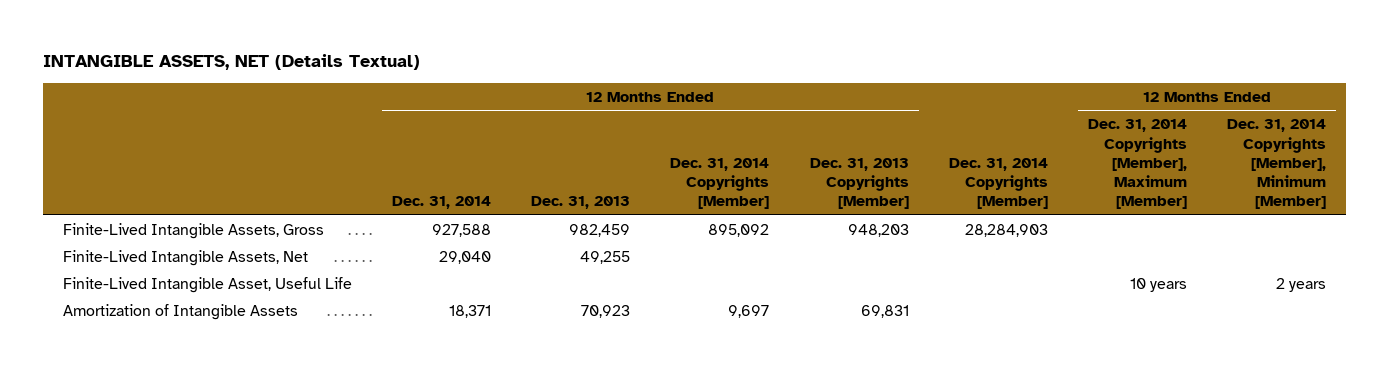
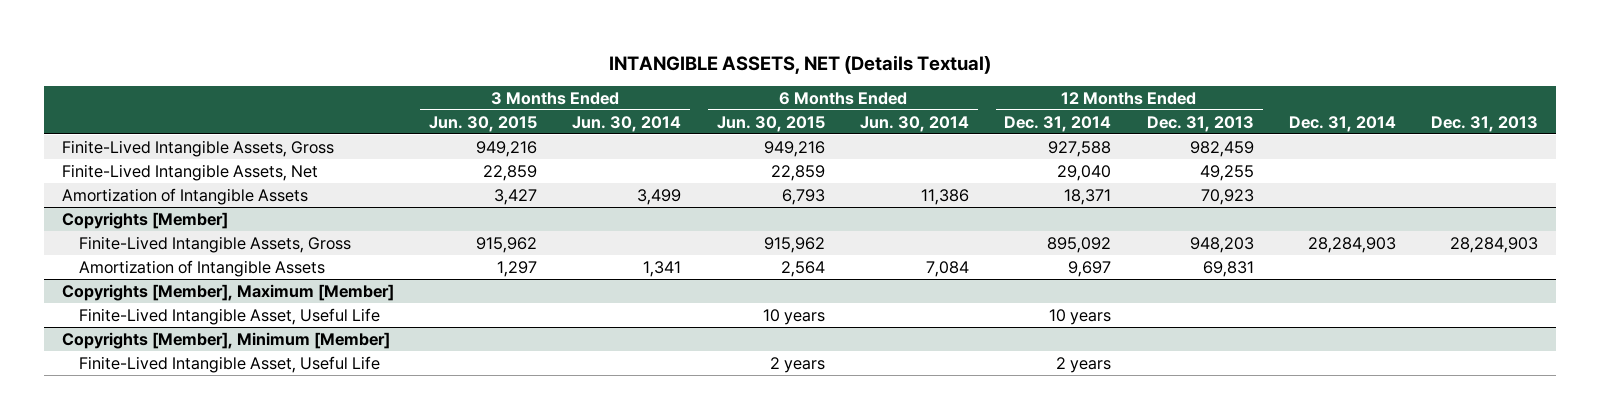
- | 12 Months Ended Dec. 31, 2014 | 12 Months Ended Dec. 31, 2013 | 12 Months Ended Dec. 31, 2014 Copyrights [Member] | 12 Months Ended Dec. 31, 2013 Copyrights [Member] | Dec. 31, 2014 Copyrights [Member] | 12 Months Ended Dec. 31, 2014 Copyrights [Member], Maximum [Member] | 12 Months Ended Dec. 31, 2014 Copyrights [Member], Minimum [Member]
+ | 3 Months Ended Jun. 30, 2015 | 3 Months Ended Jun. 30, 2014 | 6 Months Ended Jun. 30, 2015 | 6 Months Ended Jun. 30, 2014 | 12 Months Ended Dec. 31, 2014 | 12 Months Ended Dec. 31, 2013 | Dec. 31, 2014 | Dec. 31, 2013
- Finite-Lived Intangible Asset, Useful Life | | | | | | 10 years | 2 years
+ Copyrights [Member]
+ Finite-Lived Intangible Assets, Gross | 915,962 | | 915,962 | | 895,092 | 948,203 | 28,284,903 | 28,284,903
+ Amortization of Intangible Assets | 1,297 | 1,341 | 2,564 | 7,084 | 9,697 | 69,831 | |
+ Copyrights [Member], Maximum [Member]
+ Finite-Lived Intangible Asset, Useful Life | | | 10 years | | 10 years | | |
+ Copyrights [Member], Minimum [Member]
+ Finite-Lived Intangible Asset, Useful Life | | | 2 years | | 2 years | | |

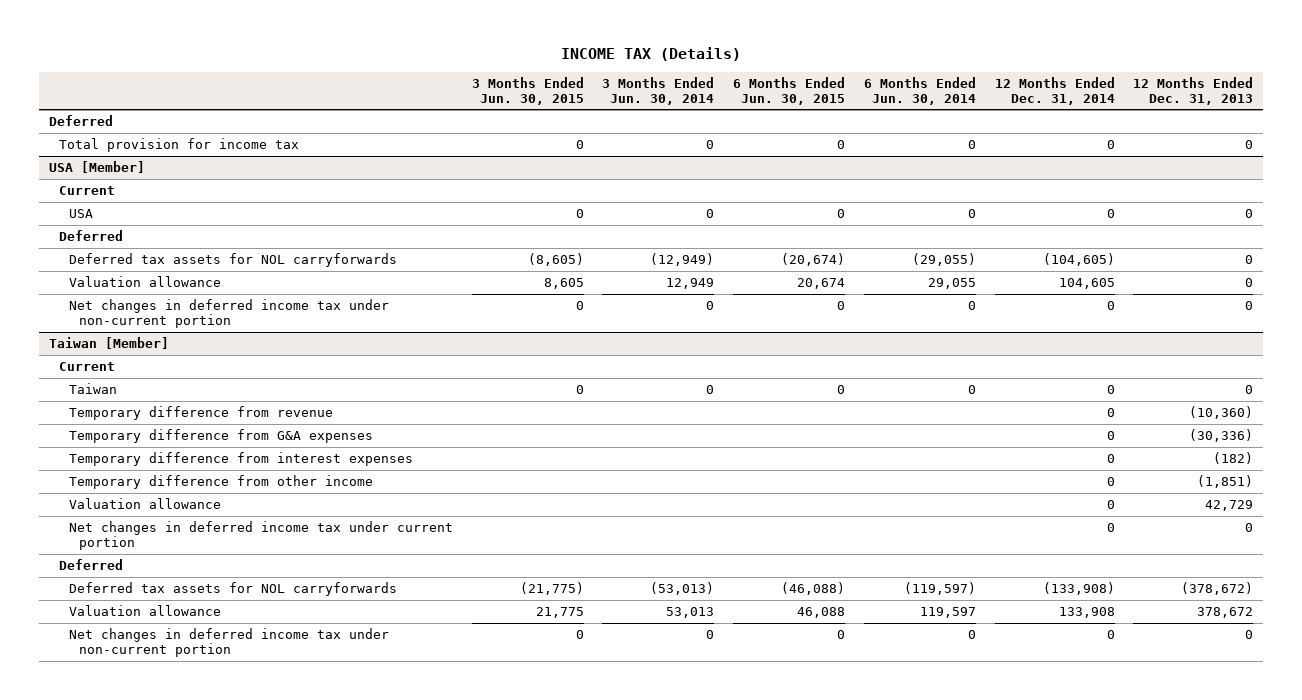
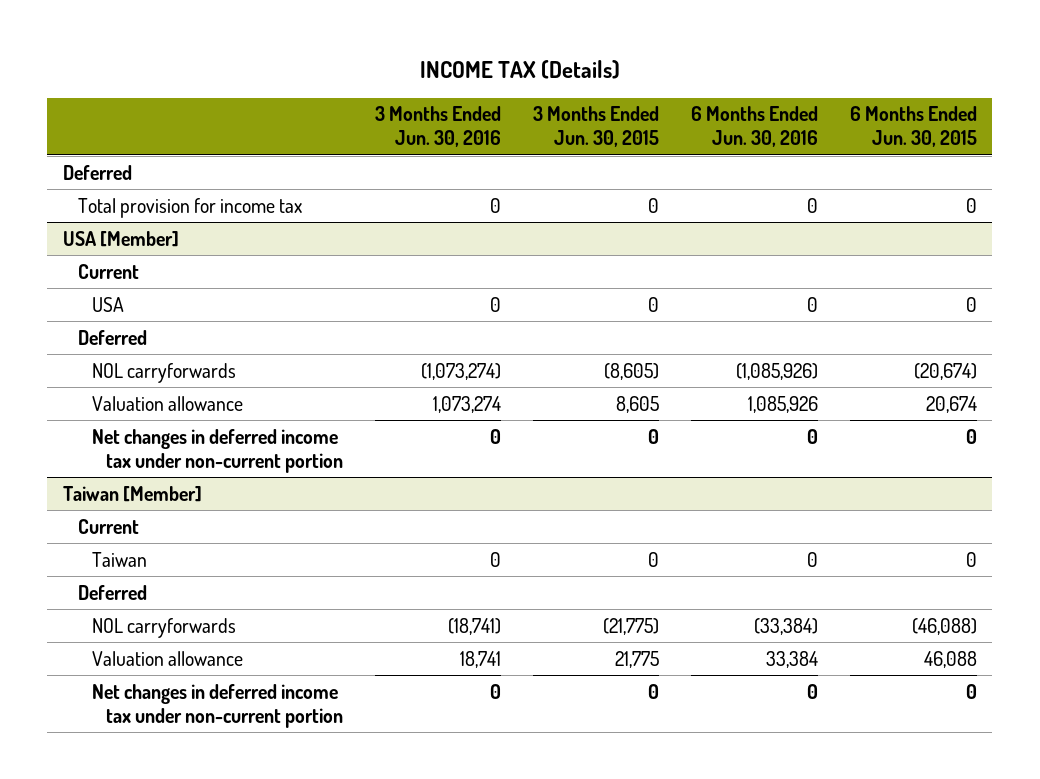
- | 3 Months Ended Jun. 30, 2015 | 3 Months Ended Jun. 30, 2014 | 6 Months Ended Jun. 30, 2015 | 6 Months Ended Jun. 30, 2014 | 12 Months Ended Dec. 31, 2014 | 12 Months Ended Dec. 31, 2013
+ | 3 Months Ended Jun. 30, 2016 | 3 Months Ended Jun. 30, 2015 | 6 Months Ended Jun. 30, 2016 | 6 Months Ended Jun. 30, 2015
@ USA [Member]
- Deferred tax assets for NOL carryforwards | (8,605) | (12,949) | (20,674) | (29,055) | (104,605) | 0
+ NOL carryforwards | (1,073,274) | (8,605) | (1,085,926) | (20,674)
@ Taiwan [Member]
- Temporary difference from revenue | | | | | 0 | (10,360)
- Temporary difference from G&A expenses | | | | | 0 | (30,336)
- Temporary difference from interest expenses | | | | | 0 | (182)
- Temporary difference from other income | | | | | 0 | (1,851)
- Valuation allowance | | | | | 0 | 42,729
- Net changes in deferred income tax under current portion | | | | | 0 | 0
- Deferred tax assets for NOL carryforwards | (21,775) | (53,013) | (46,088) | (119,597) | (133,908) | (378,672)
+ NOL carryforwards | (18,741) | (21,775) | (33,384) | (46,088)

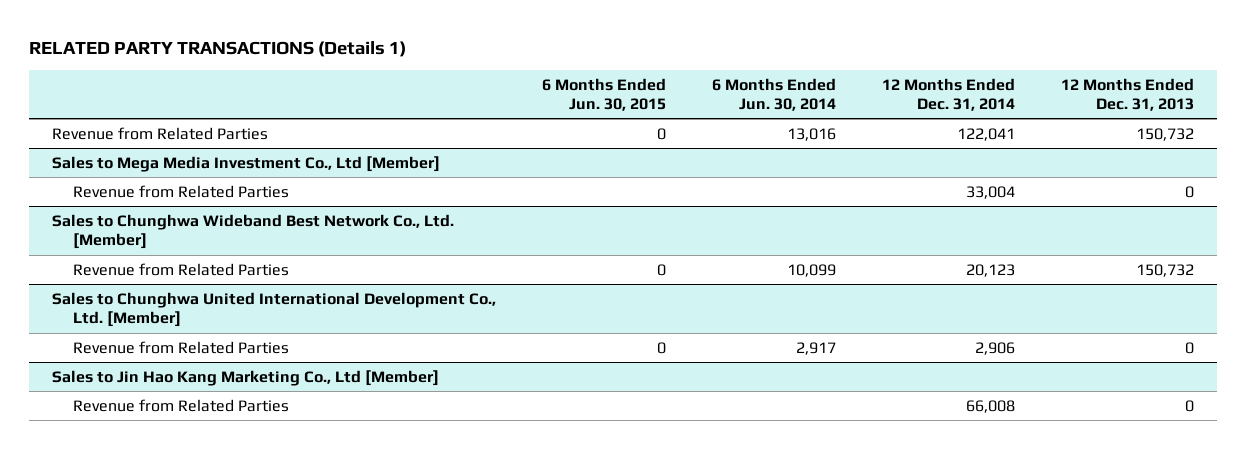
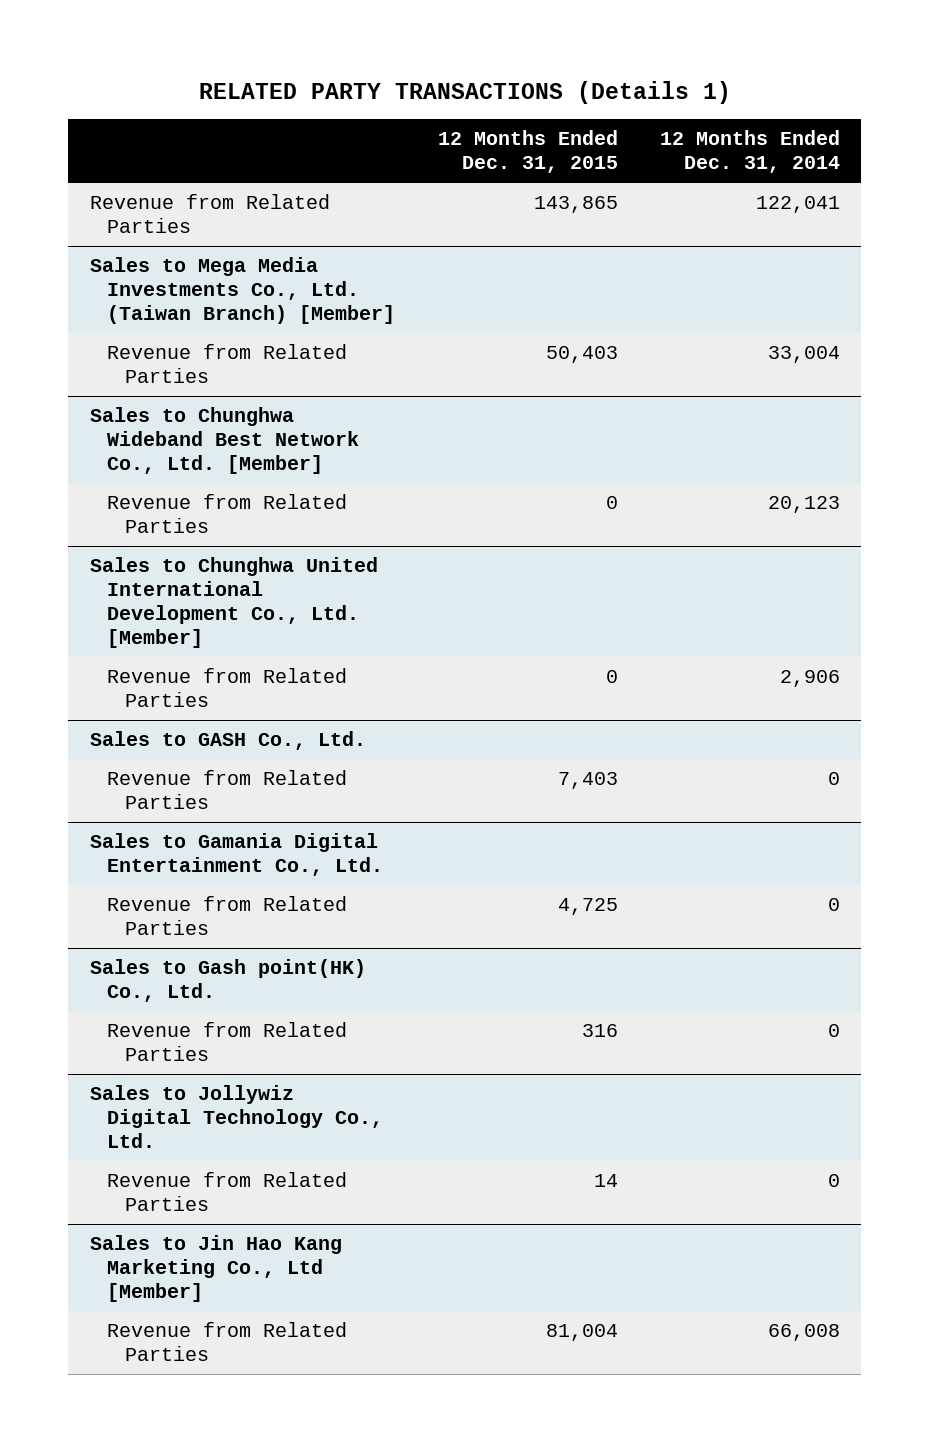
- | 6 Months Ended Jun. 30, 2015 | 6 Months Ended Jun. 30, 2014 | 12 Months Ended Dec. 31, 2014 | 12 Months Ended Dec. 31, 2013
+ | 12 Months Ended Dec. 31, 2015 | 12 Months Ended Dec. 31, 2014
- Sales to Mega Media Investment Co., Ltd [Member]
+ Sales to Mega Media Investments Co., Ltd. (Taiwan Branch) [Member]
+ Sales to GASH Co., Ltd.
+ Revenue from Related Parties | 7,403 | 0
+ Sales to Gamania Digital Entertainment Co., Ltd.
+ Revenue from Related Parties | 4,725 | 0
+ Sales to Gash point(HK) Co., Ltd.
+ Revenue from Related Parties | 316 | 0
+ Sales to Jollywiz Digital Technology Co., Ltd.
+ Revenue from Related Parties | 14 | 0

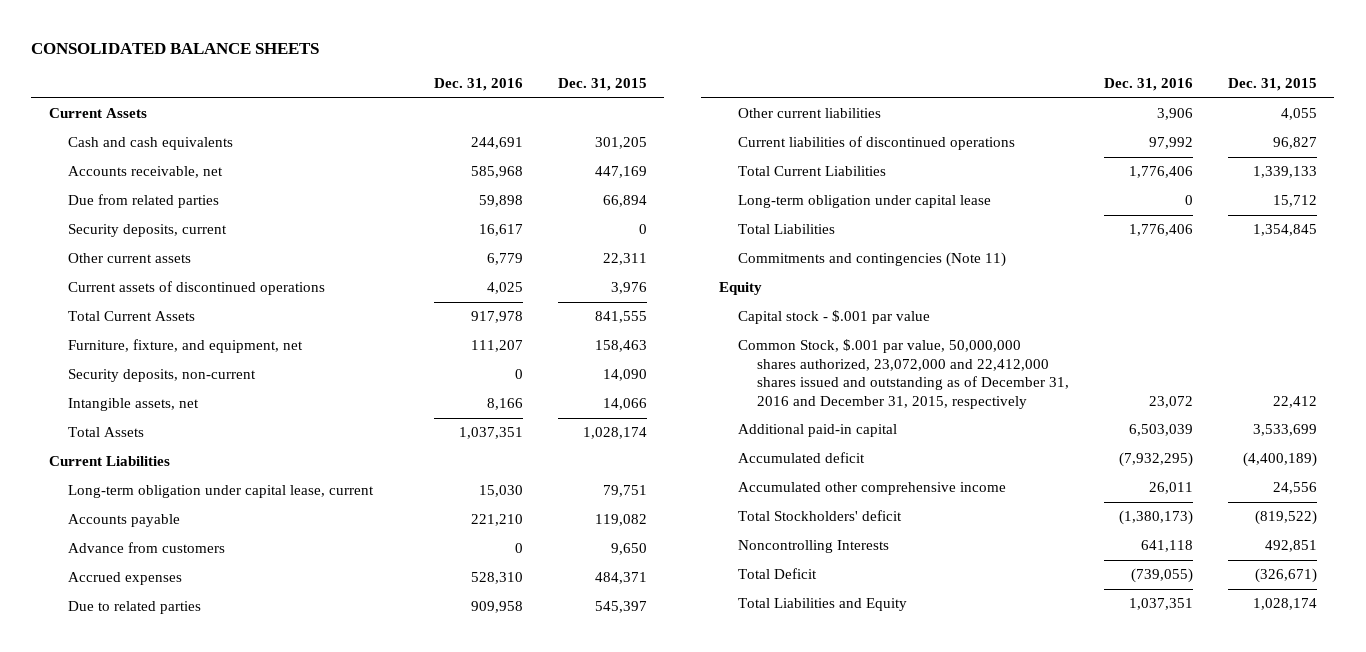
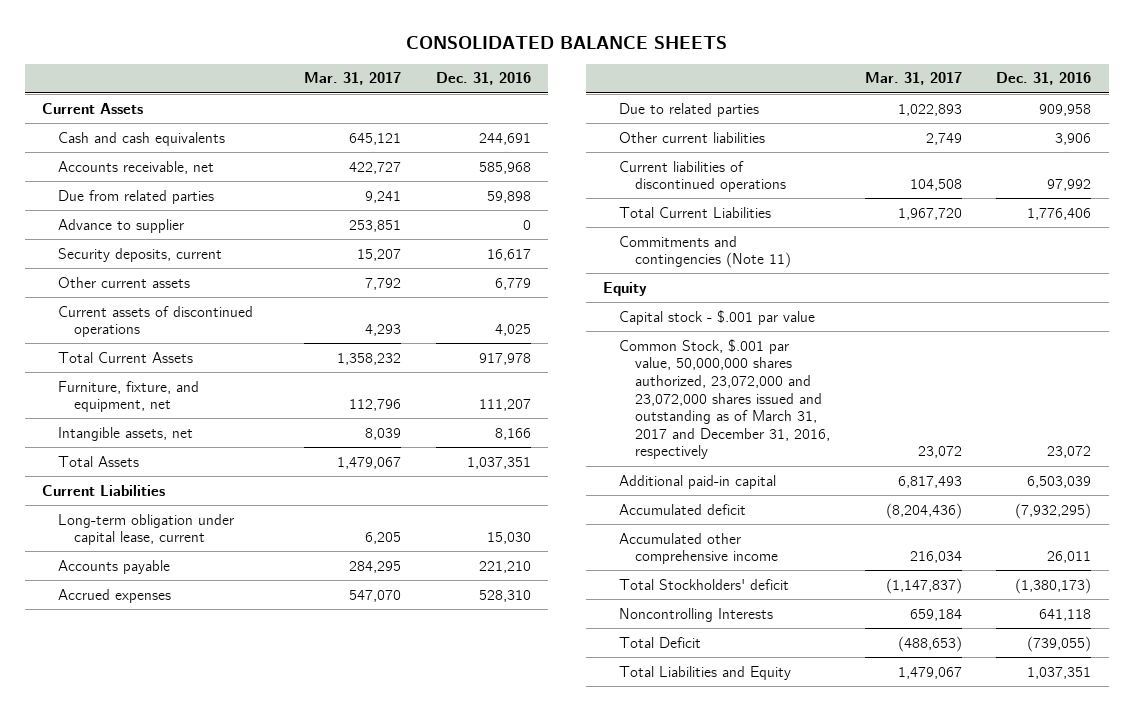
- | Dec. 31, 2016 | Dec. 31, 2015
+ | Mar. 31, 2017 | Dec. 31, 2016
+ Advance to supplier | 253,851 | 0
- Security deposits, non-current | 0 | 14,090
- Advance from customers | 0 | 9,650
- Long-term obligation under capital lease | 0 | 15,712
- Total Liabilities | 1,776,406 | 1,354,845
- Common Stock, $.001 par value, 50,000,000 shares authorized, 23,072,000 and 22,412,000 shares issued and outstanding as of December 31, 2016 and December 31, 2015, respectively | 23,072 | 22,412
+ Common Stock, $.001 par value, 50,000,000 shares authorized, 23,072,000 and 23,072,000 shares issued and outstanding as of March 31, 2017 and December 31, 2016, respectively | 23,072 | 23,072

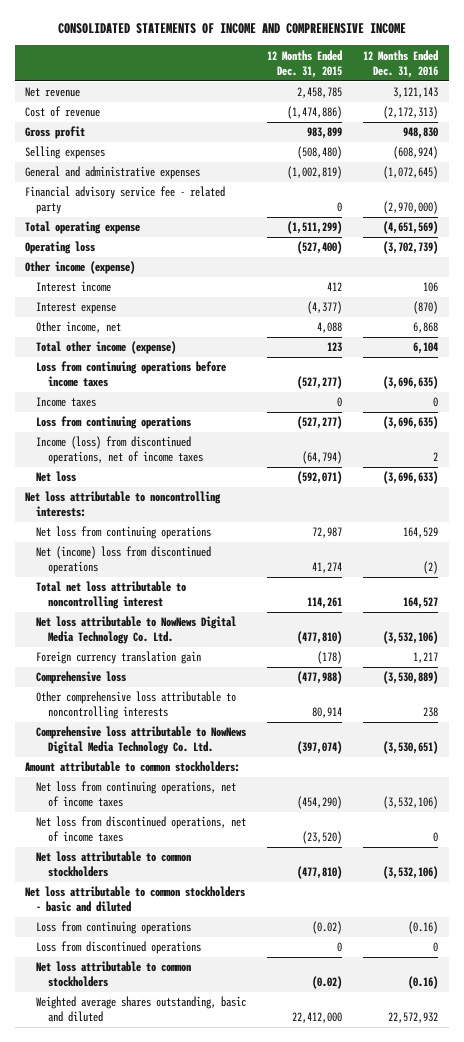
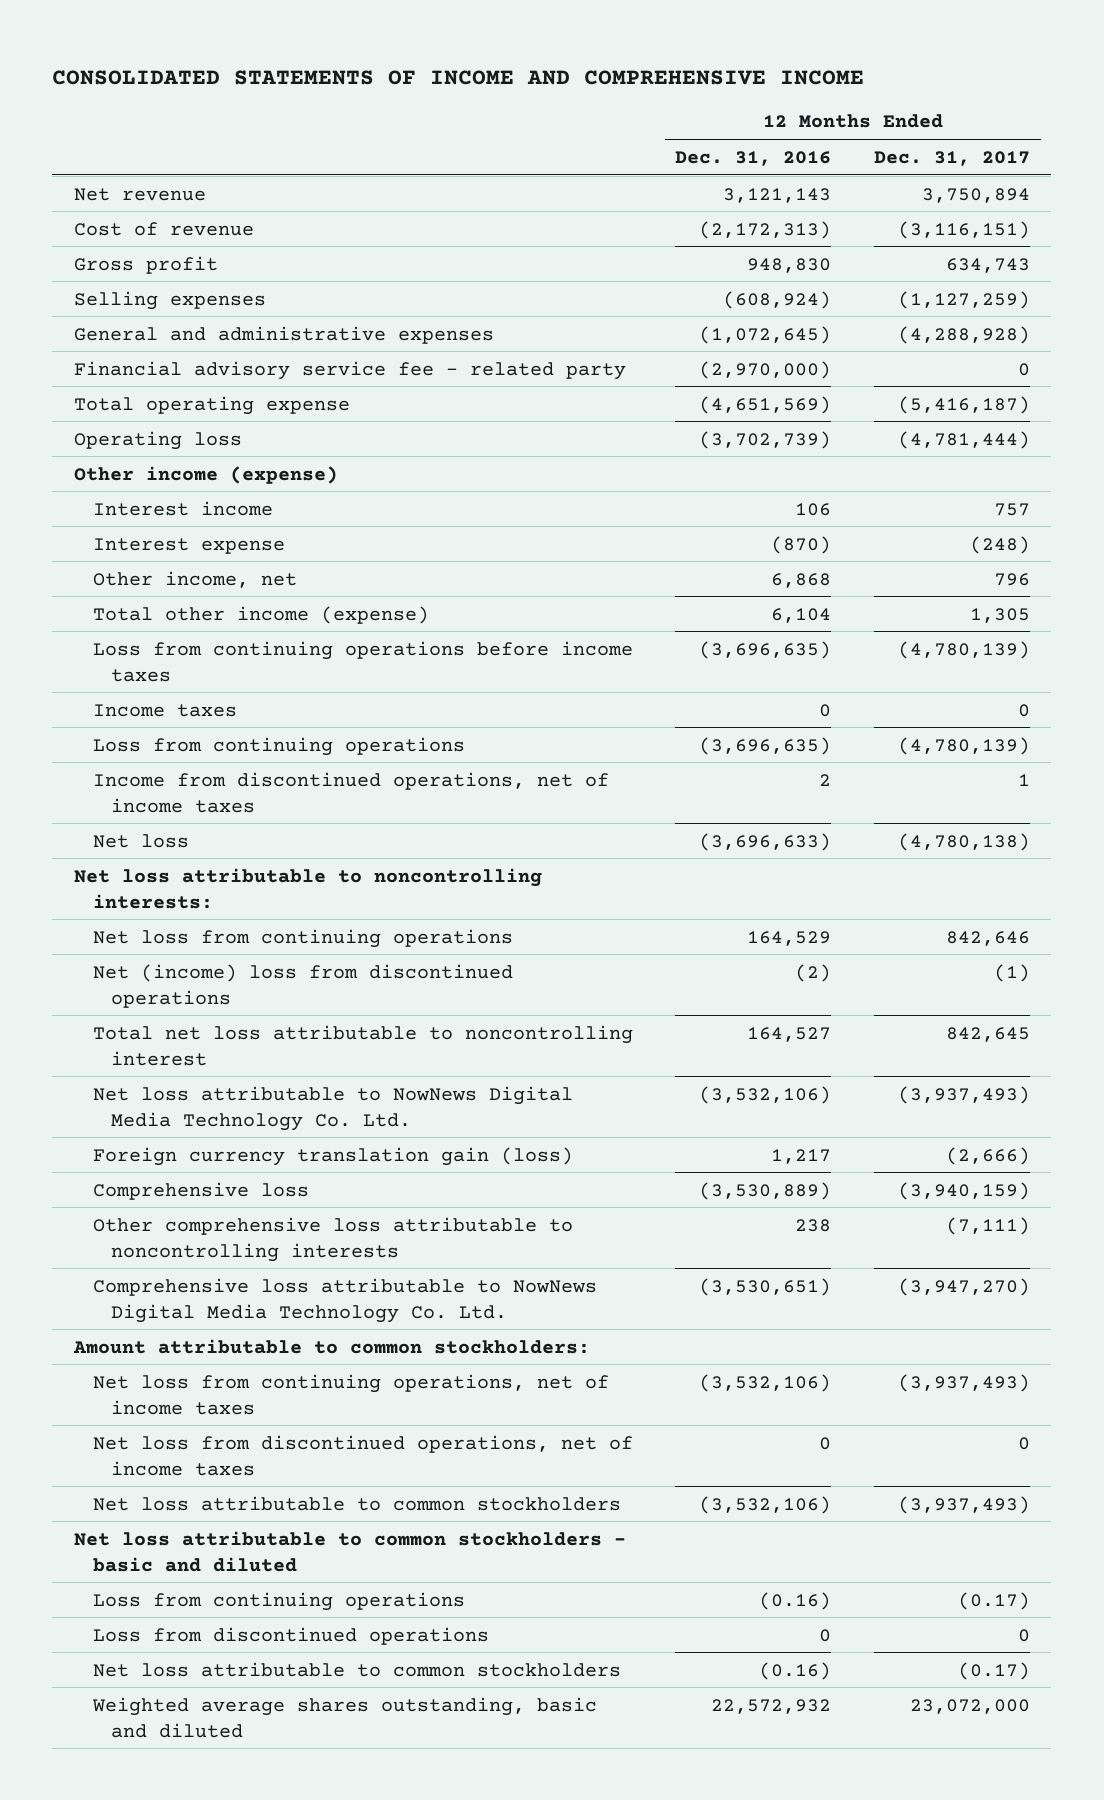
- | 12 Months Ended Dec. 31, 2015 | 12 Months Ended Dec. 31, 2016
+ | 12 Months Ended Dec. 31, 2016 | 12 Months Ended Dec. 31, 2017
- Income (loss) from discontinued operations, net of income taxes | (64,794) | 2
+ Income from discontinued operations, net of income taxes | 2 | 1
- Foreign currency translation gain | (178) | 1,217
+ Foreign currency translation gain (loss) | 1,217 | (2,666)

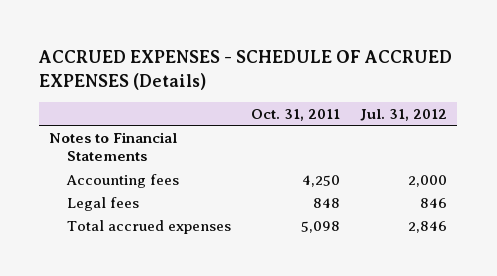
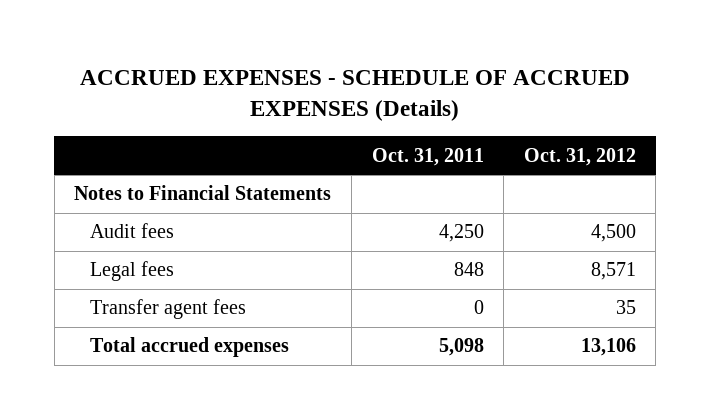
- | Oct. 31, 2011 | Jul. 31, 2012
+ | Oct. 31, 2011 | Oct. 31, 2012
- Accounting fees | 4,250 | 2,000
+ Audit fees | 4,250 | 4,500
+ Transfer agent fees | 0 | 35

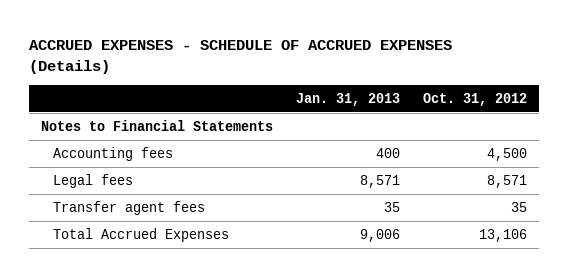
- | Oct. 31, 2011 | Oct. 31, 2012
+ | Jan. 31, 2013 | Oct. 31, 2012
- Audit fees | 4,250 | 4,500
+ Accounting fees | 400 | 4,500
- Total accrued expenses | 5,098 | 13,106
+ Total Accrued Expenses | 9,006 | 13,106

